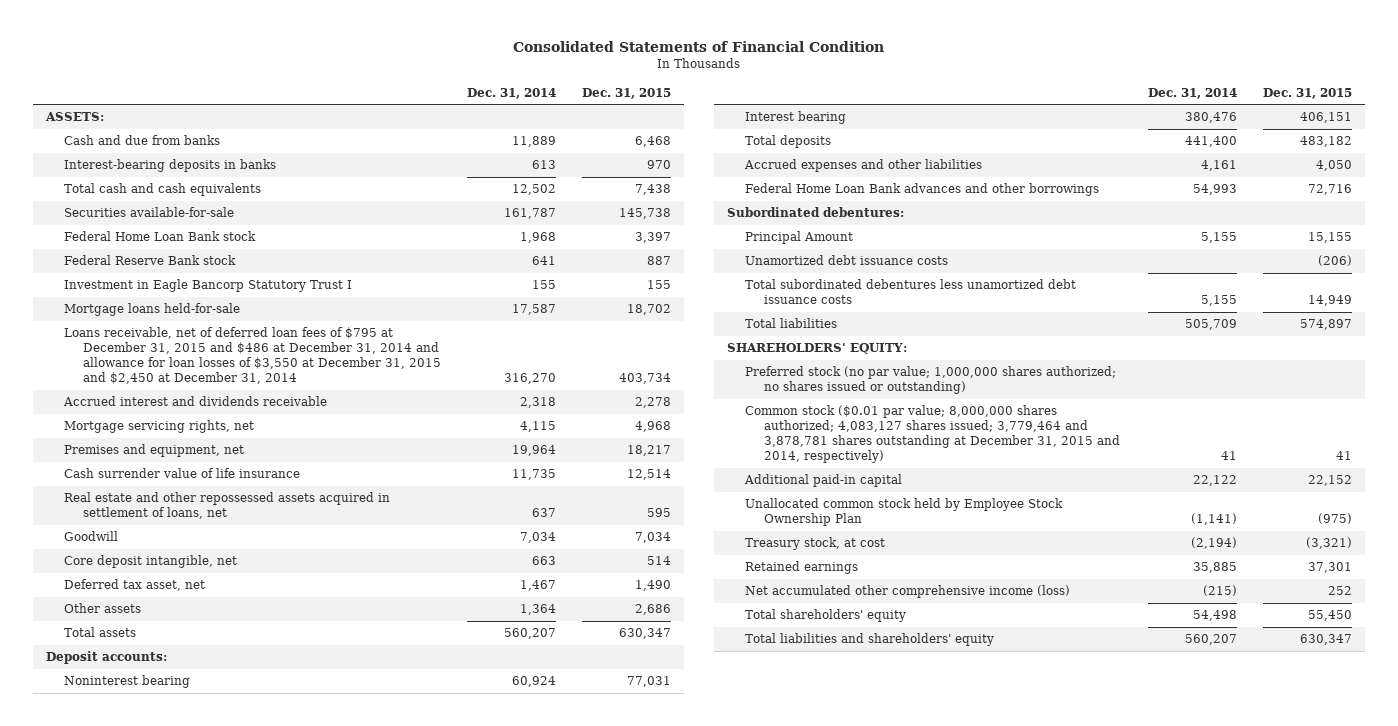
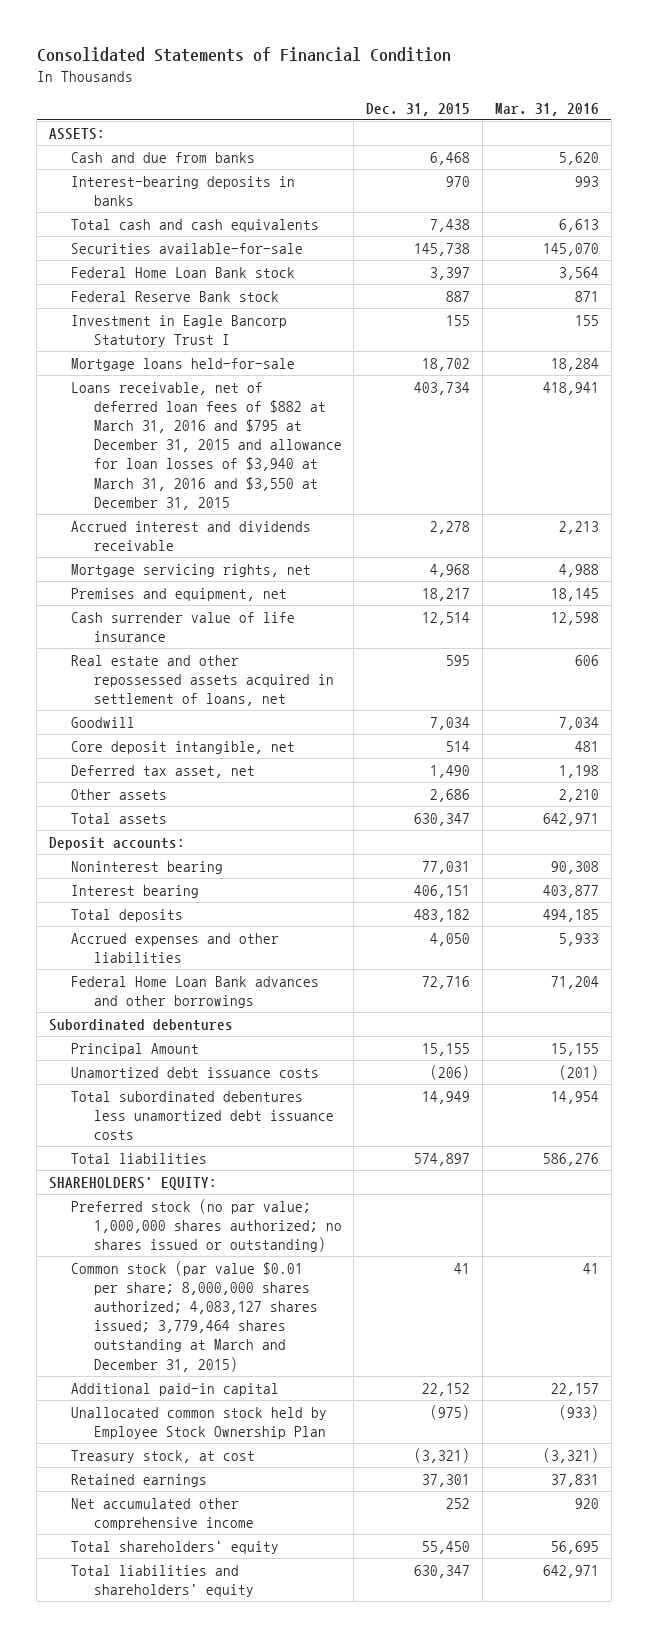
- | Dec. 31, 2014 | Dec. 31, 2015
+ | Dec. 31, 2015 | Mar. 31, 2016
- Loans receivable, net of deferred loan fees of $795 at December 31, 2015 and $486 at December 31, 2014 and allowance for loan losses of $3,550 at December 31, 2015 and $2,450 at December 31, 2014 | 316,270 | 403,734
+ Loans receivable, net of deferred loan fees of $882 at March 31, 2016 and $795 at December 31, 2015 and allowance for loan losses of $3,940 at March 31, 2016 and $3,550 at December 31, 2015 | 403,734 | 418,941
- Subordinated debentures:
+ Subordinated debentures
- Common stock ($0.01 par value; 8,000,000 shares authorized; 4,083,127 shares issued; 3,779,464 and 3,878,781 shares outstanding at December 31, 2015 and 2014, respectively) | 41 | 41
+ Common stock (par value $0.01 per share; 8,000,000 shares authorized; 4,083,127 shares issued; 3,779,464 shares outstanding at March and December 31, 2015) | 41 | 41
- Net accumulated other comprehensive income (loss) | (215) | 252
+ Net accumulated other comprehensive income | 252 | 920

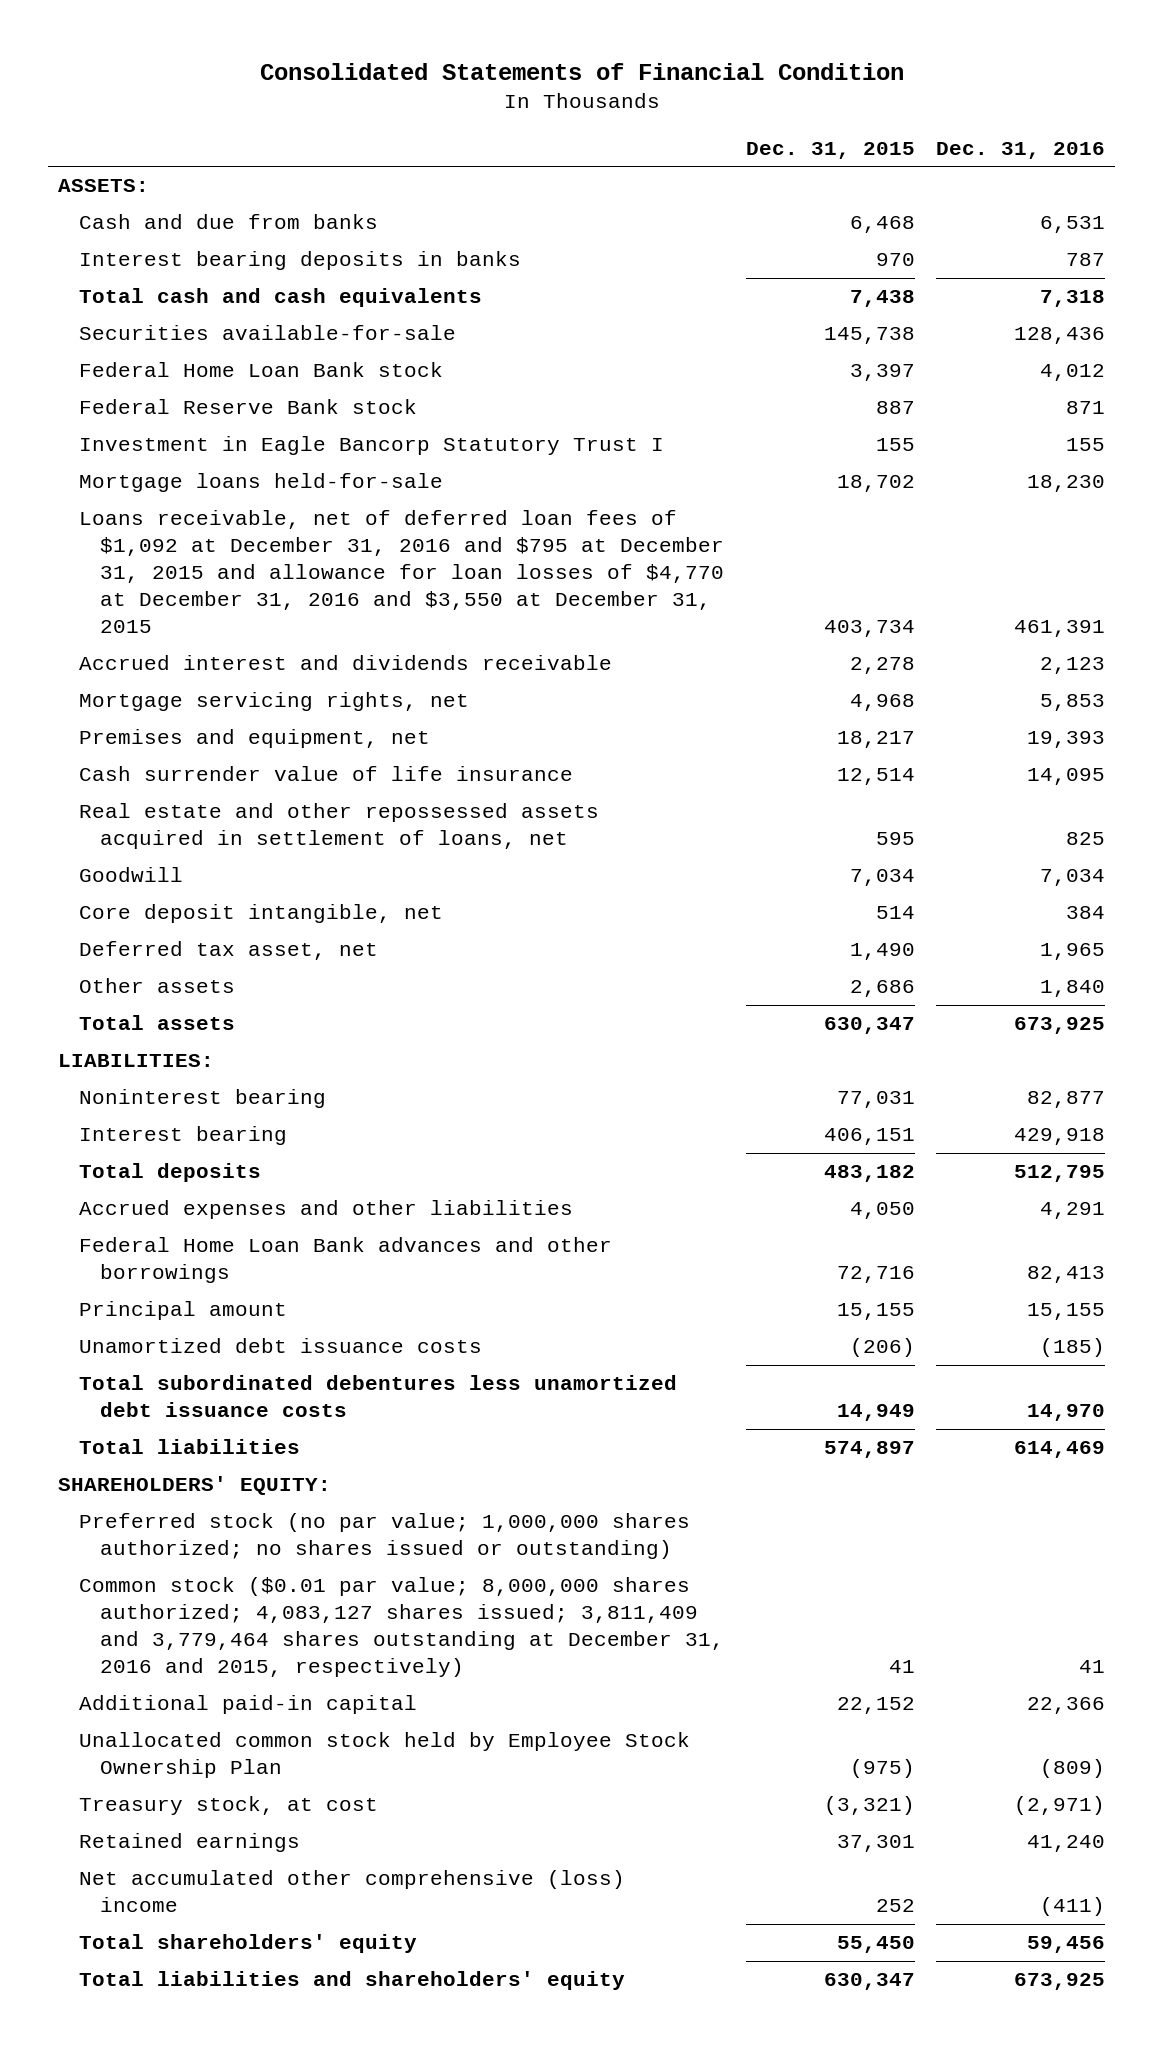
- | Dec. 31, 2015 | Mar. 31, 2016
+ | Dec. 31, 2015 | Dec. 31, 2016
- Interest-bearing deposits in banks | 970 | 993
+ Interest bearing deposits in banks | 970 | 787
- Loans receivable, net of deferred loan fees of $882 at March 31, 2016 and $795 at December 31, 2015 and allowance for loan losses of $3,940 at March 31, 2016 and $3,550 at December 31, 2015 | 403,734 | 418,941
+ Loans receivable, net of deferred loan fees of $1,092 at December 31, 2016 and $795 at December 31, 2015 and allowance for loan losses of $4,770 at December 31, 2016 and $3,550 at December 31, 2015 | 403,734 | 461,391
- Deposit accounts:
+ LIABILITIES:
- Subordinated debentures
- Principal Amount | 15,155 | 15,155
+ Principal amount | 15,155 | 15,155
- Common stock (par value $0.01 per share; 8,000,000 shares authorized; 4,083,127 shares issued; 3,779,464 shares outstanding at March and December 31, 2015) | 41 | 41
+ Common stock ($0.01 par value; 8,000,000 shares authorized; 4,083,127 shares issued; 3,811,409 and 3,779,464 shares outstanding at December 31, 2016 and 2015, respectively) | 41 | 41
- Net accumulated other comprehensive income | 252 | 920
+ Net accumulated other comprehensive (loss) income | 252 | (411)

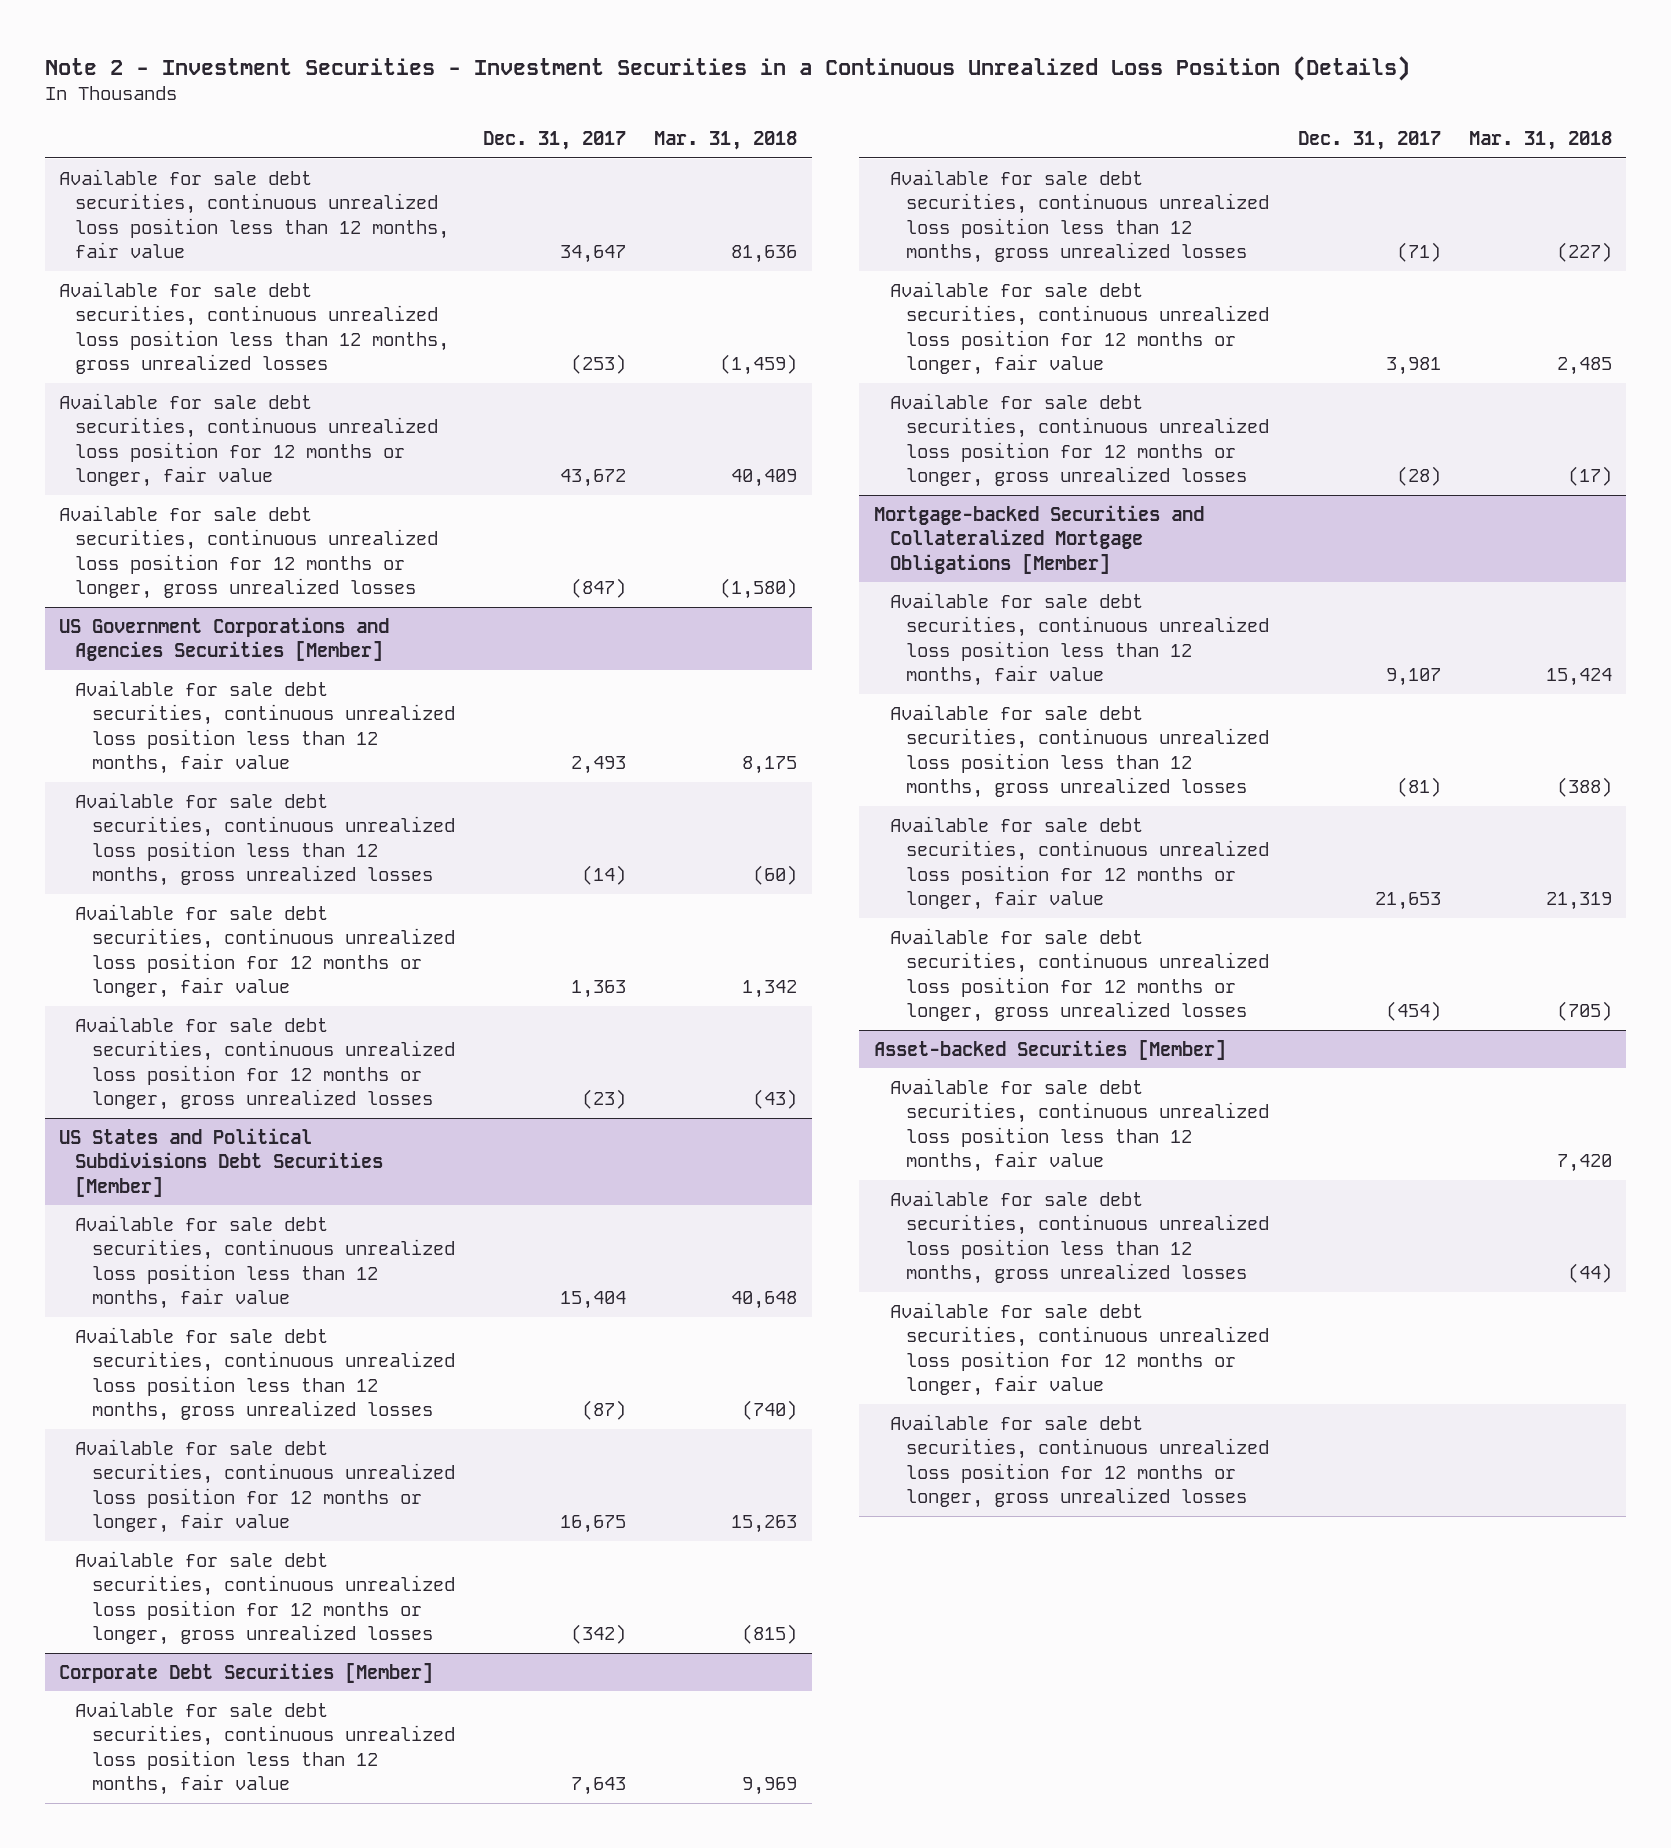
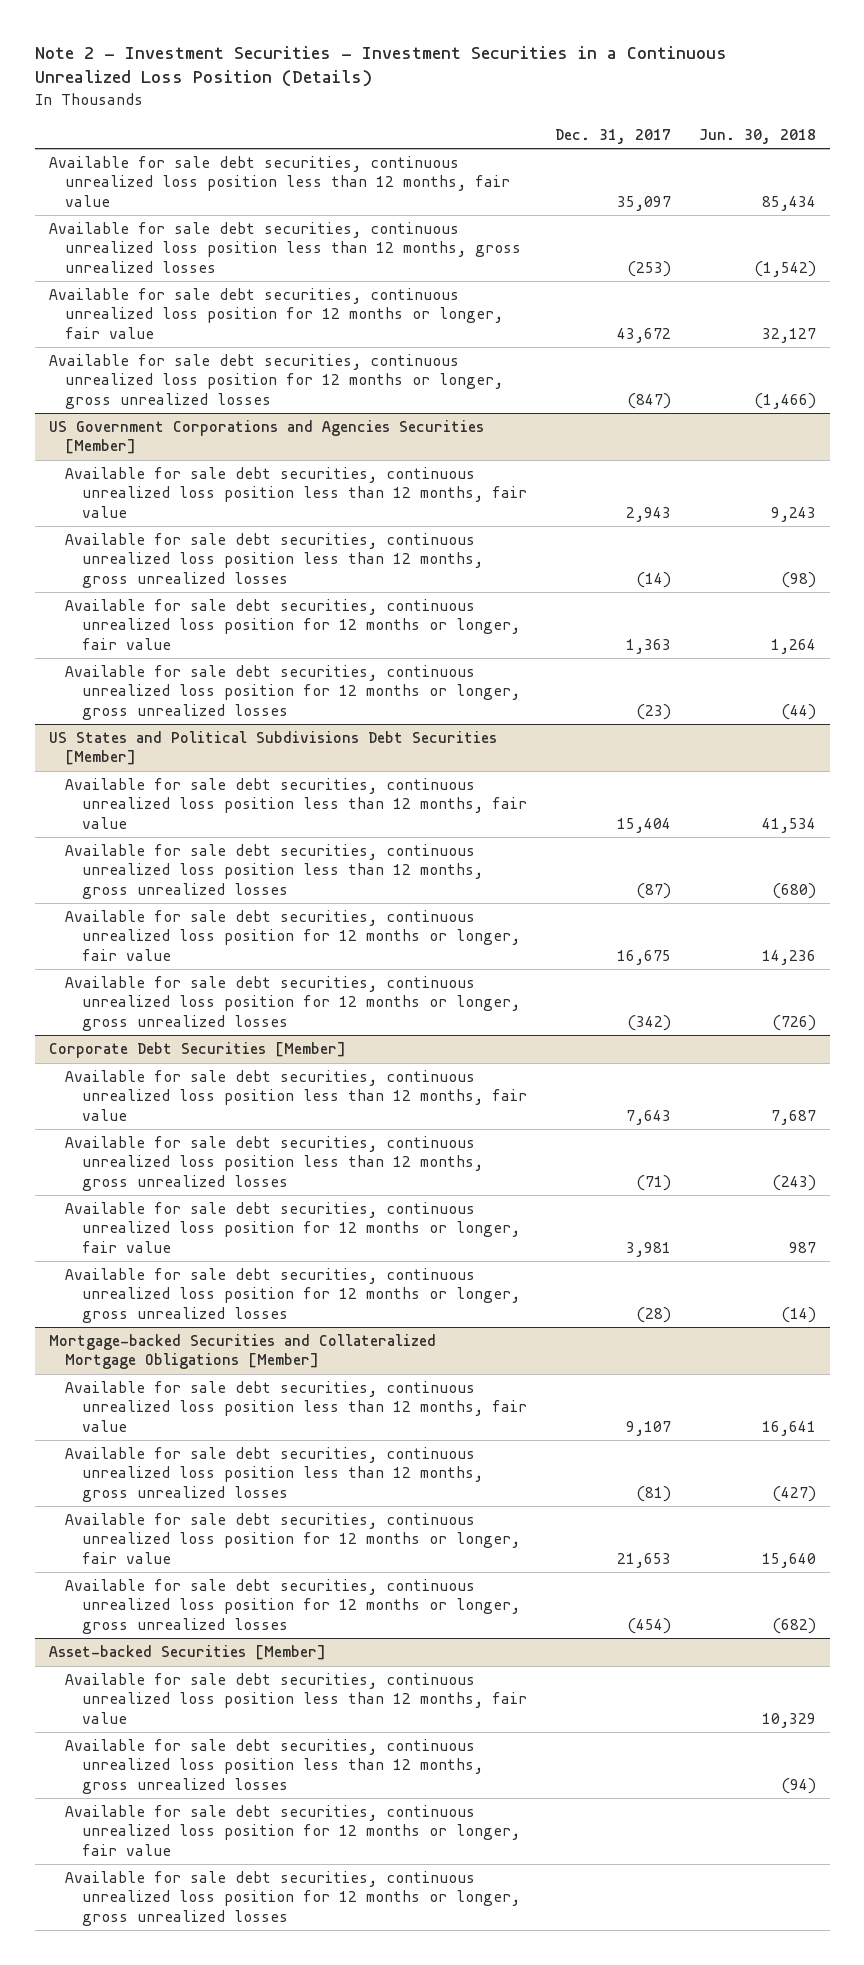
- | Dec. 31, 2017 | Mar. 31, 2018
+ | Dec. 31, 2017 | Jun. 30, 2018
- Available for sale debt securities, continuous unrealized loss position less than 12 months, fair value | 34,647 | 81,636
+ Available for sale debt securities, continuous unrealized loss position less than 12 months, fair value | 35,097 | 85,434
@ US Government Corporations and Agencies Securities [Member]
- Available for sale debt securities, continuous unrealized loss position less than 12 months, fair value | 2,493 | 8,175
+ Available for sale debt securities, continuous unrealized loss position less than 12 months, fair value | 2,943 | 9,243

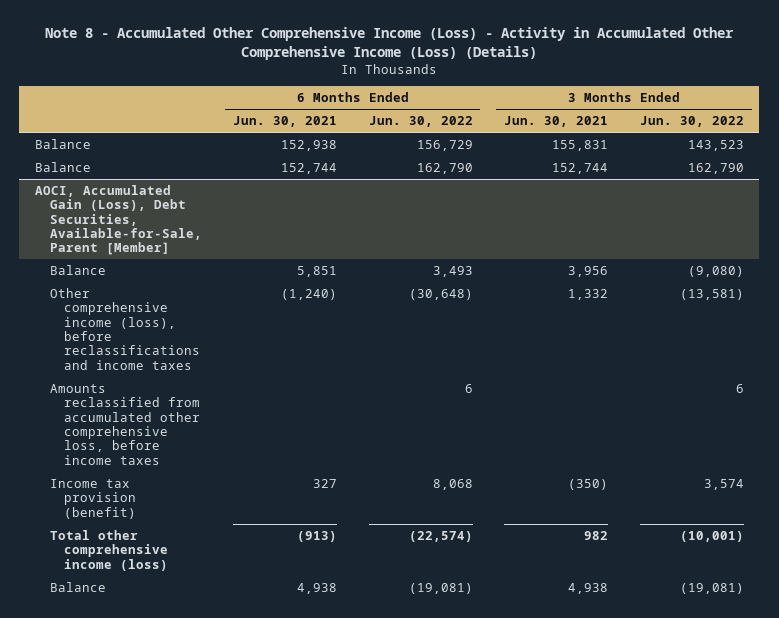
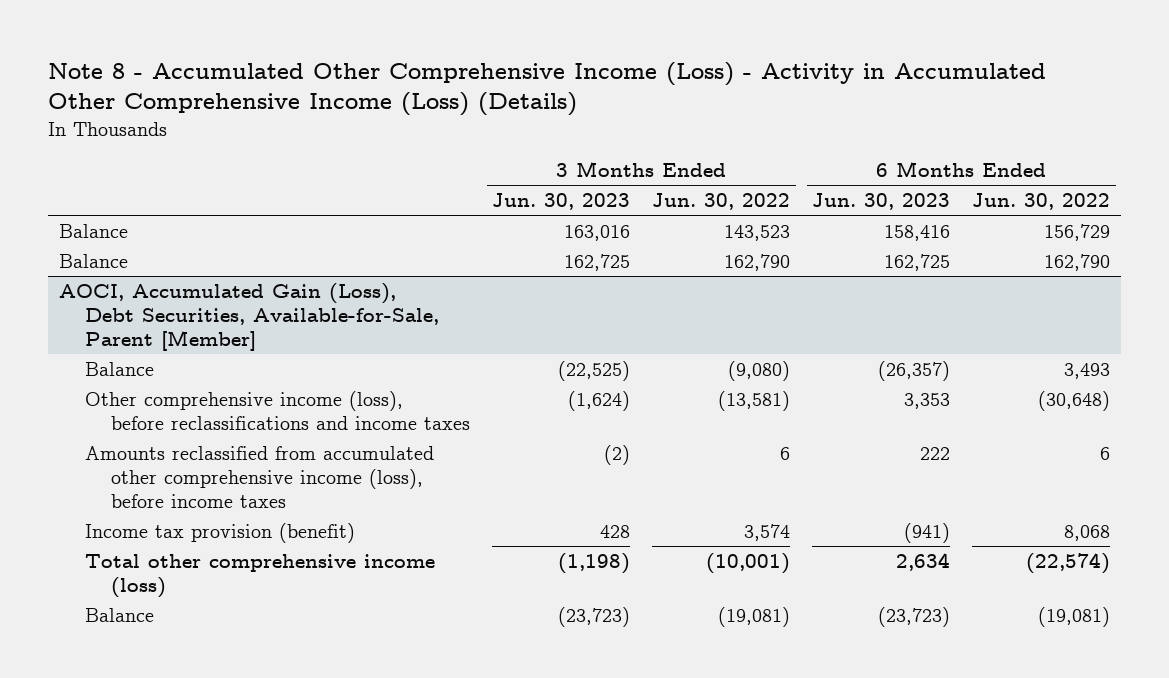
- | 6 Months Ended Jun. 30, 2021 | 6 Months Ended Jun. 30, 2022 | 3 Months Ended Jun. 30, 2021 | 3 Months Ended Jun. 30, 2022
+ | 3 Months Ended Jun. 30, 2023 | 3 Months Ended Jun. 30, 2022 | 6 Months Ended Jun. 30, 2023 | 6 Months Ended Jun. 30, 2022
@ AOCI, Accumulated Gain (Loss), Debt Securities, Available-for-Sale, Parent [Member]
- Amounts reclassified from accumulated other comprehensive loss, before income taxes | | 6 | | 6
+ Amounts reclassified from accumulated other comprehensive income (loss), before income taxes | (2) | 6 | 222 | 6

